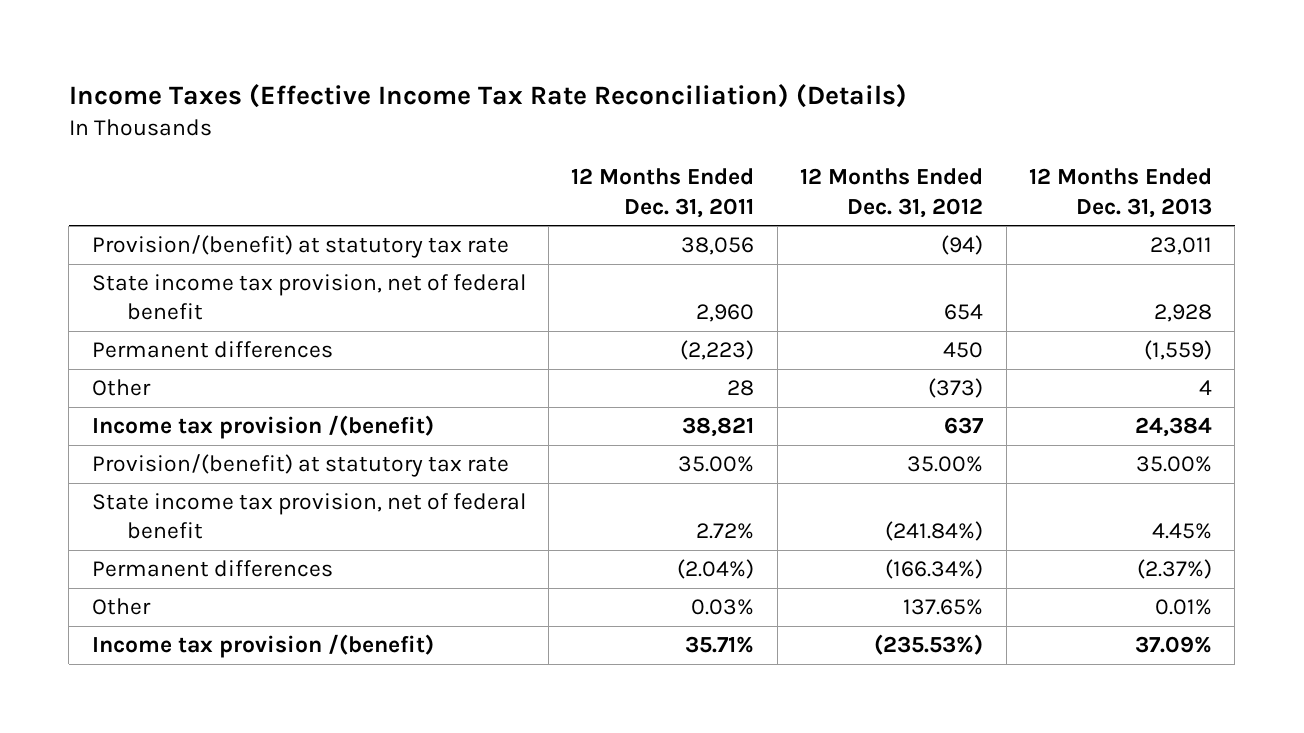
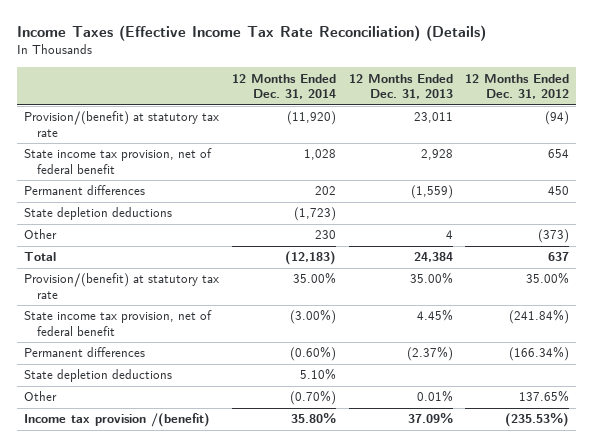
- | 12 Months Ended Dec. 31, 2011 | 12 Months Ended Dec. 31, 2012 | 12 Months Ended Dec. 31, 2013
+ | 12 Months Ended Dec. 31, 2014 | 12 Months Ended Dec. 31, 2013 | 12 Months Ended Dec. 31, 2012
+ State depletion deductions | (1,723) | |
- Income tax provision /(benefit) | 38,821 | 637 | 24,384
+ Total | (12,183) | 24,384 | 637
+ State depletion deductions | 5.10% | |

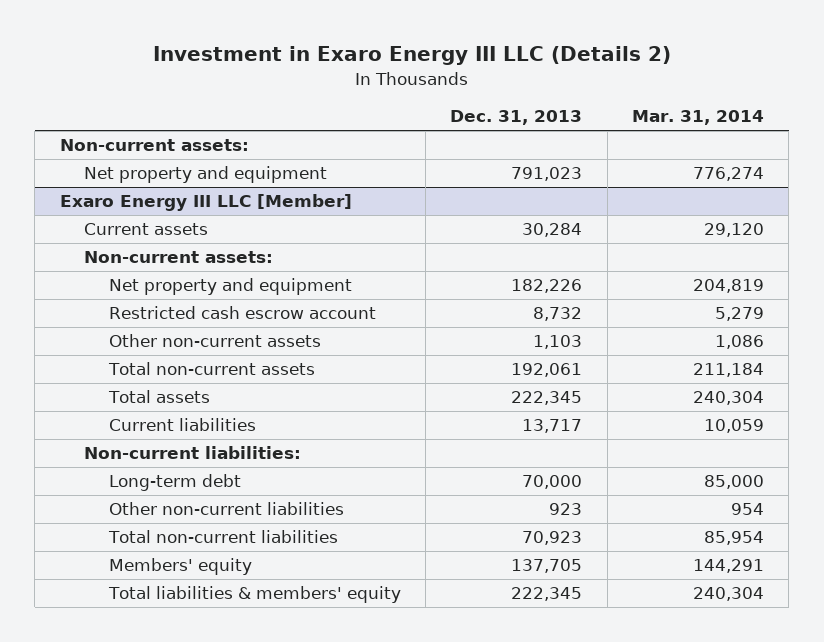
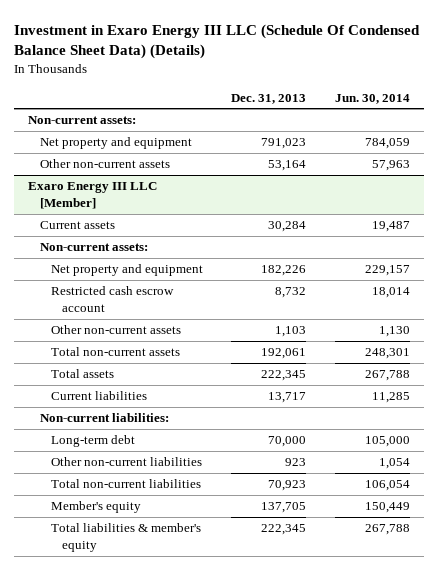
- Investment in Exaro Energy III LLC (Details 2)
+ Investment in Exaro Energy III LLC (Schedule Of Condensed Balance Sheet Data) (Details)
- | Dec. 31, 2013 | Mar. 31, 2014
+ | Dec. 31, 2013 | Jun. 30, 2014
+ Other non-current assets | 53,164 | 57,963
@ Exaro Energy III LLC [Member]
- Members' equity | 137,705 | 144,291
- Total liabilities & members' equity | 222,345 | 240,304
+ Member's equity | 137,705 | 150,449
+ Total liabilities & member's equity | 222,345 | 267,788

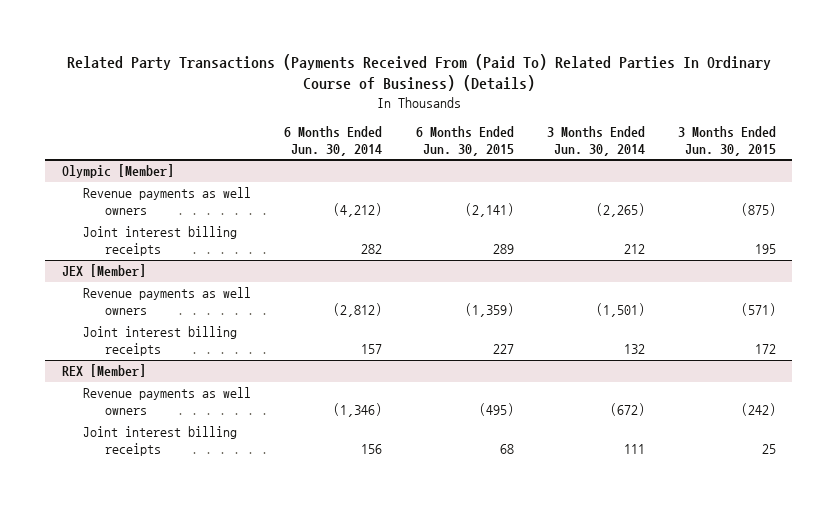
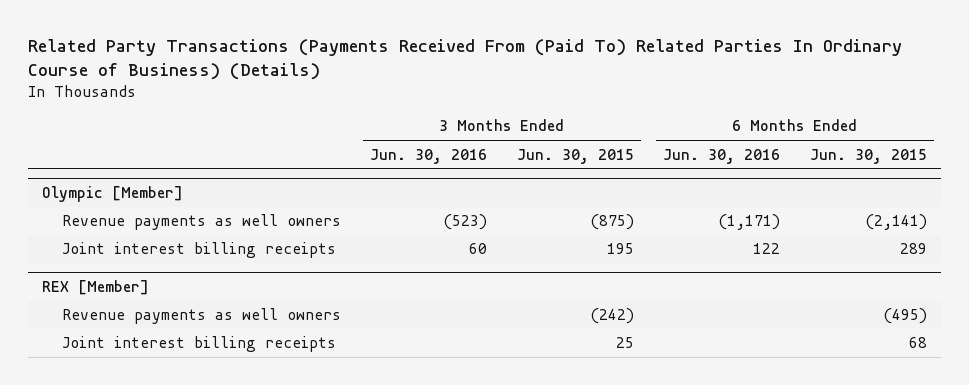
- | 6 Months Ended Jun. 30, 2014 | 6 Months Ended Jun. 30, 2015 | 3 Months Ended Jun. 30, 2014 | 3 Months Ended Jun. 30, 2015
+ | 3 Months Ended Jun. 30, 2016 | 3 Months Ended Jun. 30, 2015 | 6 Months Ended Jun. 30, 2016 | 6 Months Ended Jun. 30, 2015
- JEX [Member]
- Revenue payments as well owners | (2,812) | (1,359) | (1,501) | (571)
- Joint interest billing receipts | 157 | 227 | 132 | 172

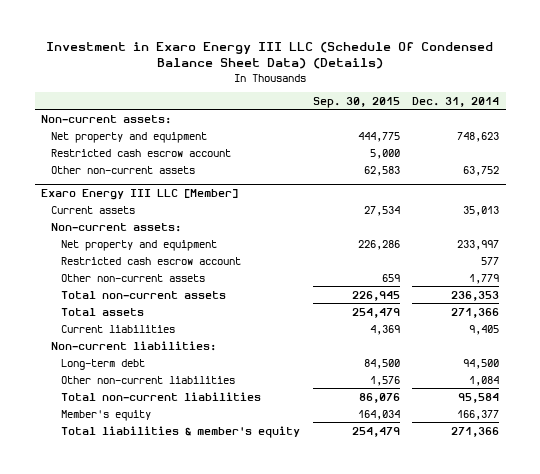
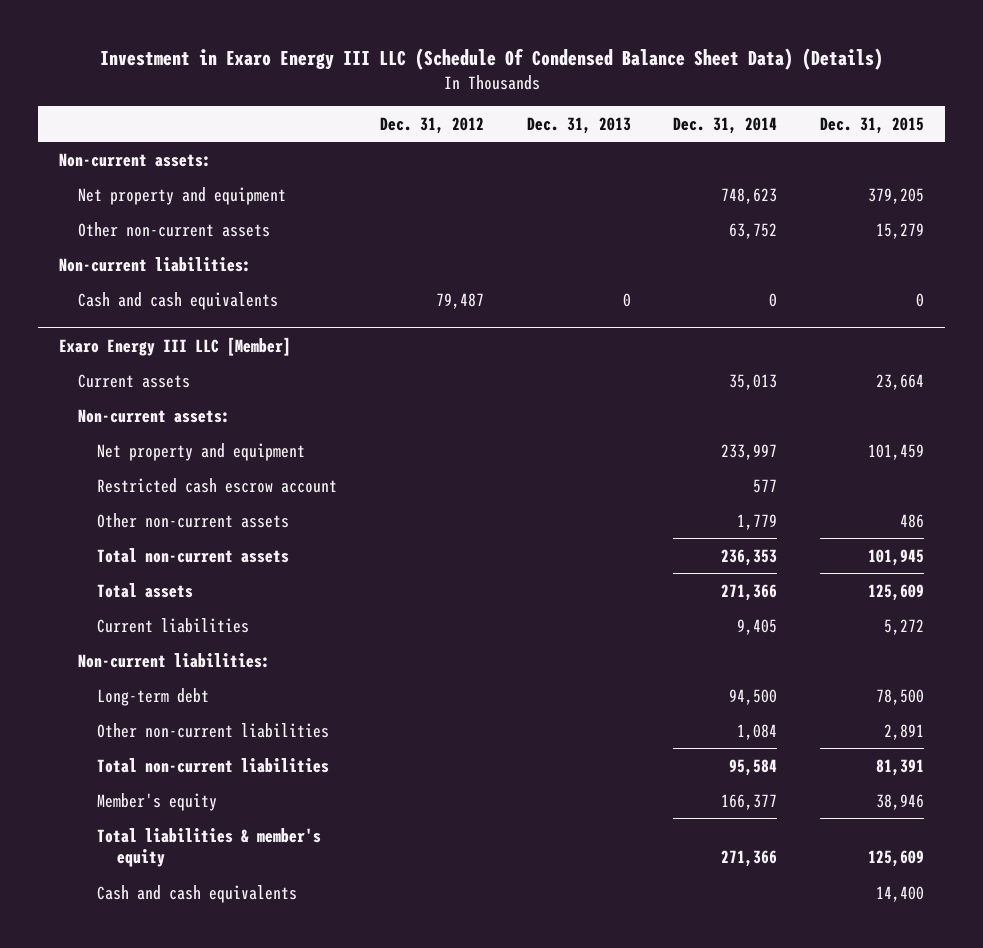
- | Sep. 30, 2015 | Dec. 31, 2014
+ | Dec. 31, 2012 | Dec. 31, 2013 | Dec. 31, 2014 | Dec. 31, 2015
- Restricted cash escrow account | 5,000 |
+ Non-current liabilities:
+ Cash and cash equivalents | 79,487 | 0 | 0 | 0
@ Exaro Energy III LLC [Member]
+ Cash and cash equivalents | | | | 14,400

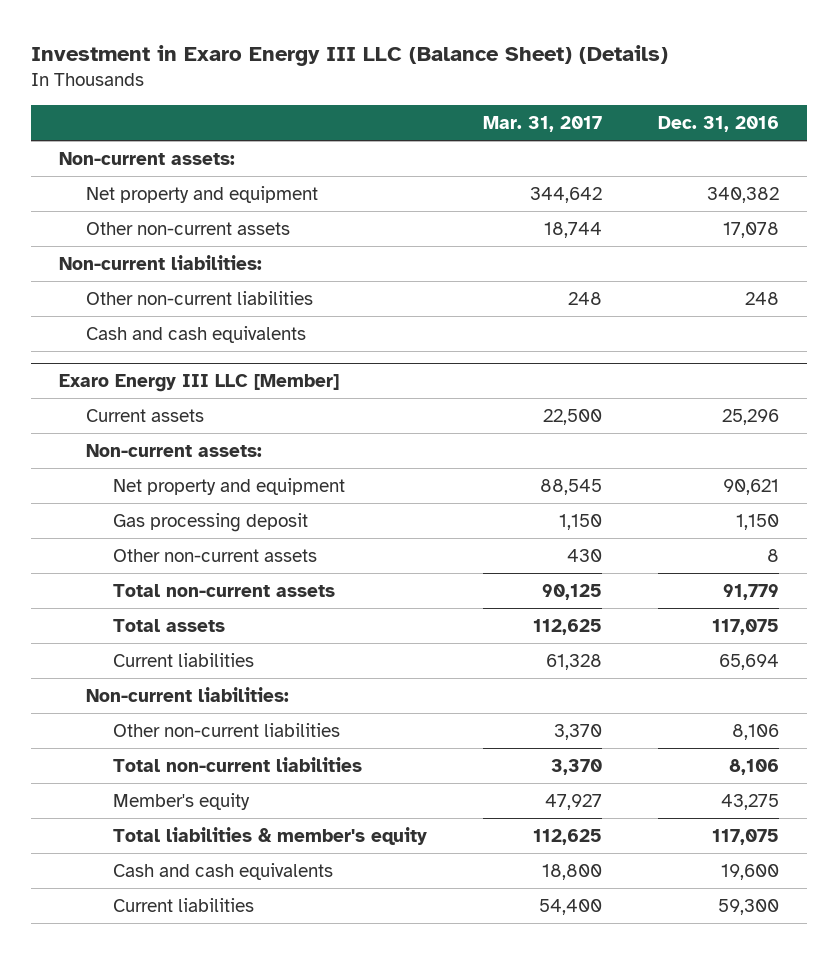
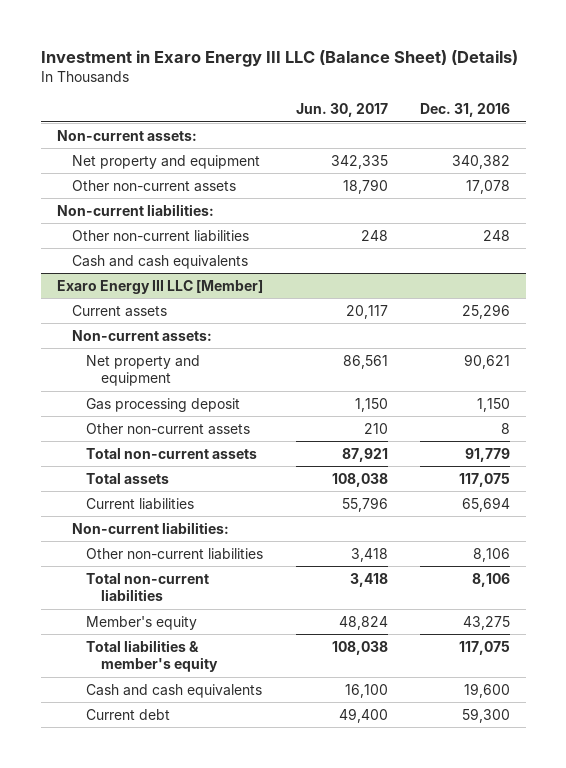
- | Mar. 31, 2017 | Dec. 31, 2016
+ | Jun. 30, 2017 | Dec. 31, 2016
@ Exaro Energy III LLC [Member]
- Current liabilities | 54,400 | 59,300
+ Current debt | 49,400 | 59,300

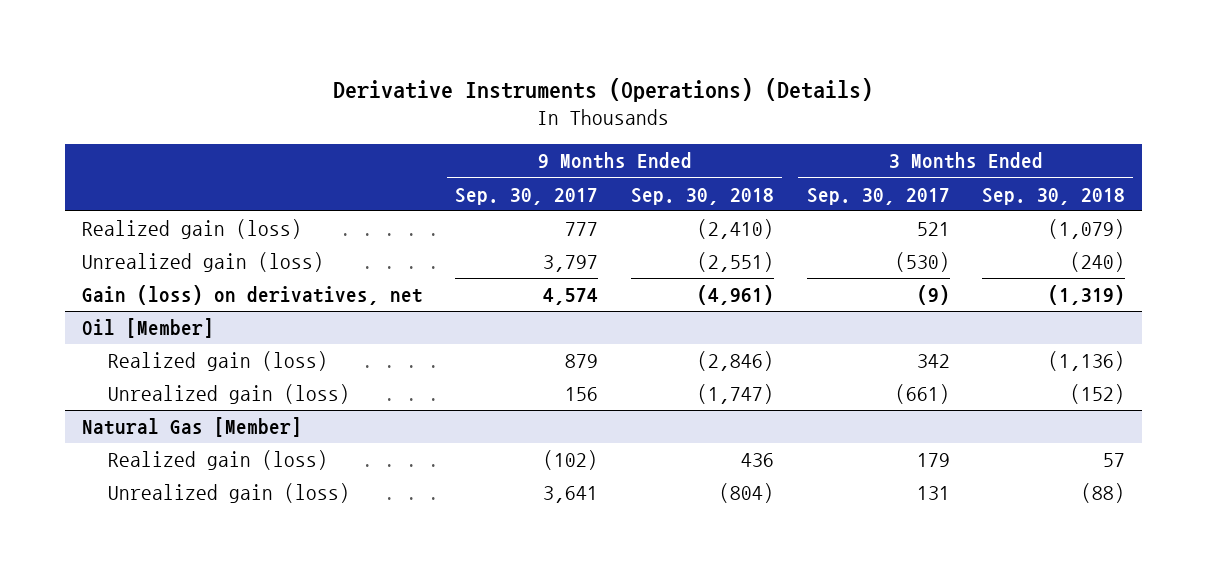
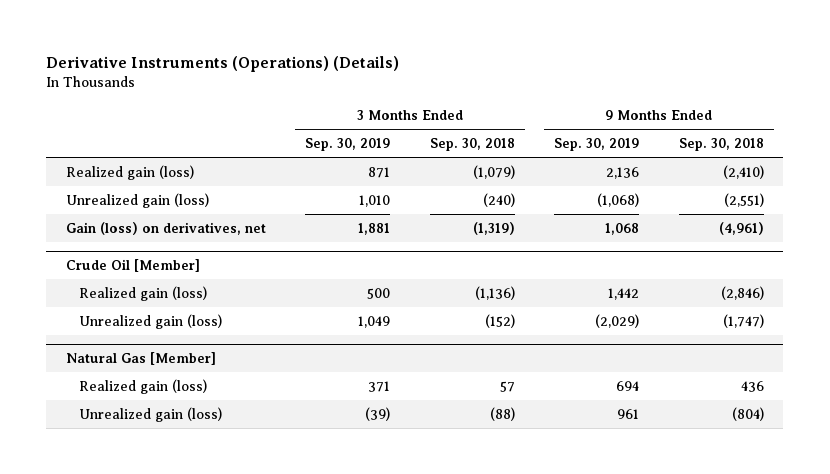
- | 9 Months Ended Sep. 30, 2017 | 9 Months Ended Sep. 30, 2018 | 3 Months Ended Sep. 30, 2017 | 3 Months Ended Sep. 30, 2018
+ | 3 Months Ended Sep. 30, 2019 | 3 Months Ended Sep. 30, 2018 | 9 Months Ended Sep. 30, 2019 | 9 Months Ended Sep. 30, 2018
- Oil [Member]
+ Crude Oil [Member]

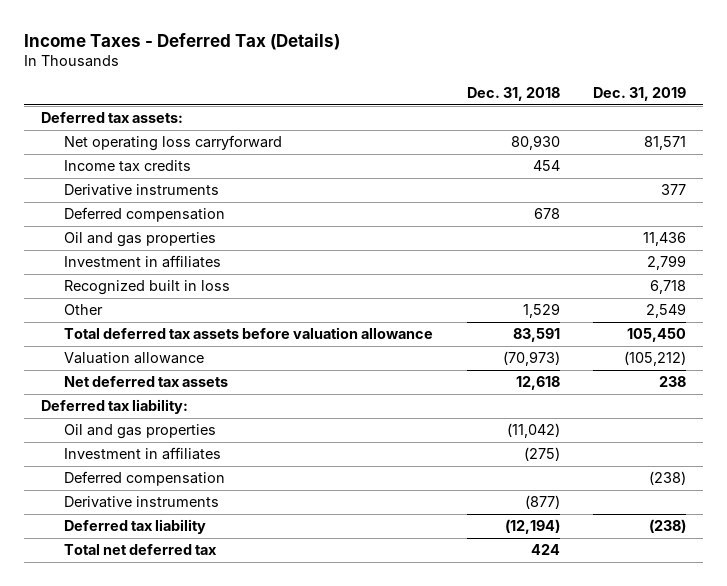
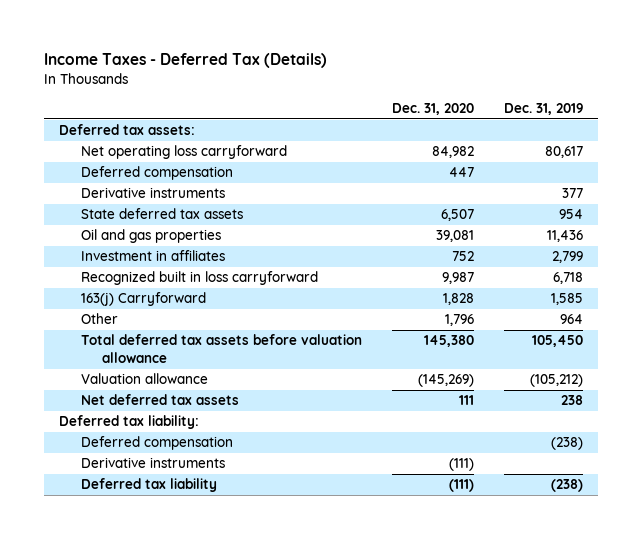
- | Dec. 31, 2018 | Dec. 31, 2019
+ | Dec. 31, 2020 | Dec. 31, 2019
- Net operating loss carryforward | 80,930 | 81,571
- Income tax credits | 454 |
+ Net operating loss carryforward | 84,982 | 80,617
moved down: Derivative instruments | | 377
+ State deferred tax assets | 6,507 | 954
- Recognized built in loss | | 6,718
- Other | 1,529 | 2,549
+ Recognized built in loss carryforward | 9,987 | 6,718
+ 163(j) Carryforward | 1,828 | 1,585
+ Other | 1,796 | 964
- Oil and gas properties | (11,042) |
- Investment in affiliates | (275) |
- Total net deferred tax | 424 |

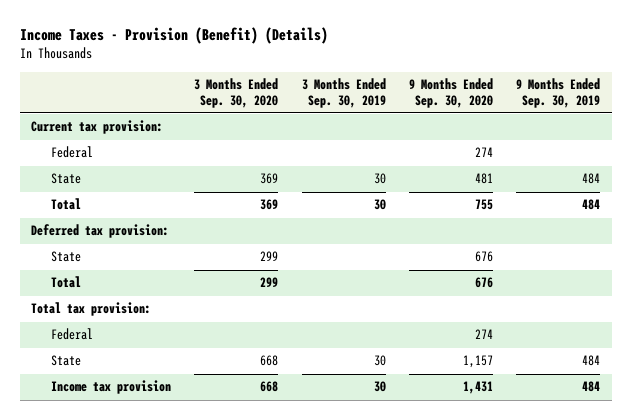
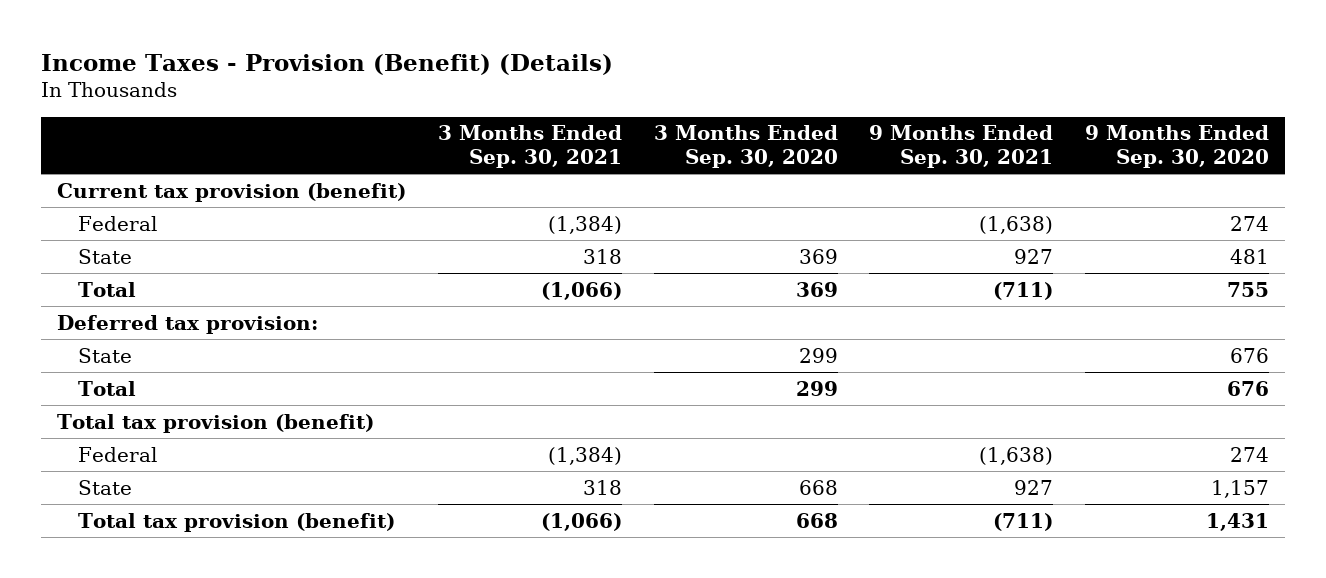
- | 3 Months Ended Sep. 30, 2020 | 3 Months Ended Sep. 30, 2019 | 9 Months Ended Sep. 30, 2020 | 9 Months Ended Sep. 30, 2019
+ | 3 Months Ended Sep. 30, 2021 | 3 Months Ended Sep. 30, 2020 | 9 Months Ended Sep. 30, 2021 | 9 Months Ended Sep. 30, 2020
- Current tax provision:
+ Current tax provision (benefit)
- Total tax provision:
+ Total tax provision (benefit)
- Income tax provision | 668 | 30 | 1,431 | 484
+ Total tax provision (benefit) | (1,066) | 668 | (711) | 1,431

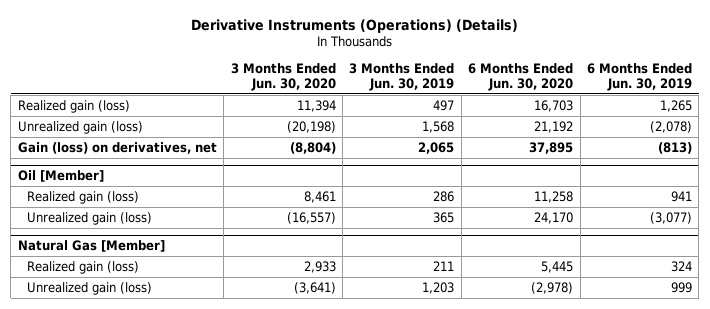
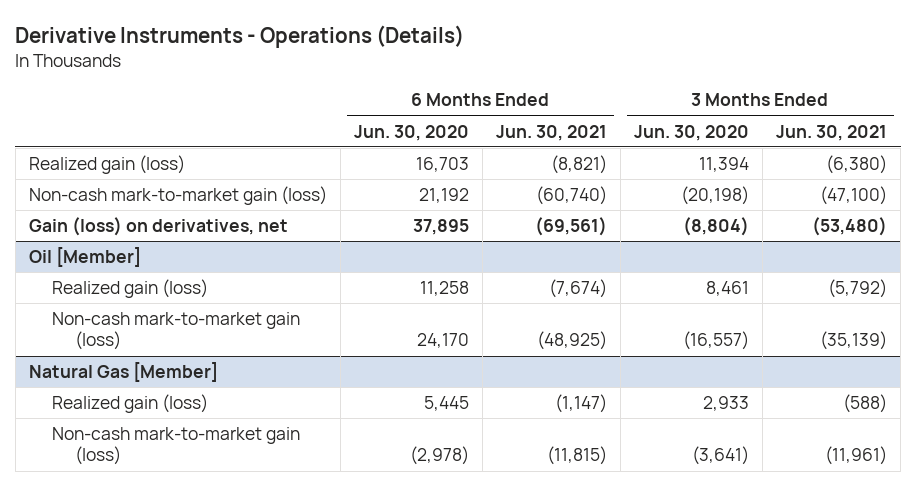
- Derivative Instruments (Operations) (Details)
+ Derivative Instruments - Operations (Details)
- | 3 Months Ended Jun. 30, 2020 | 3 Months Ended Jun. 30, 2019 | 6 Months Ended Jun. 30, 2020 | 6 Months Ended Jun. 30, 2019
+ | 6 Months Ended Jun. 30, 2020 | 6 Months Ended Jun. 30, 2021 | 3 Months Ended Jun. 30, 2020 | 3 Months Ended Jun. 30, 2021
- Unrealized gain (loss) | (20,198) | 1,568 | 21,192 | (2,078)
+ Non-cash mark-to-market gain (loss) | 21,192 | (60,740) | (20,198) | (47,100)
@ Oil [Member]
- Unrealized gain (loss) | (16,557) | 365 | 24,170 | (3,077)
+ Non-cash mark-to-market gain (loss) | 24,170 | (48,925) | (16,557) | (35,139)
@ Natural Gas [Member]
- Unrealized gain (loss) | (3,641) | 1,203 | (2,978) | 999
+ Non-cash mark-to-market gain (loss) | (2,978) | (11,815) | (3,641) | (11,961)

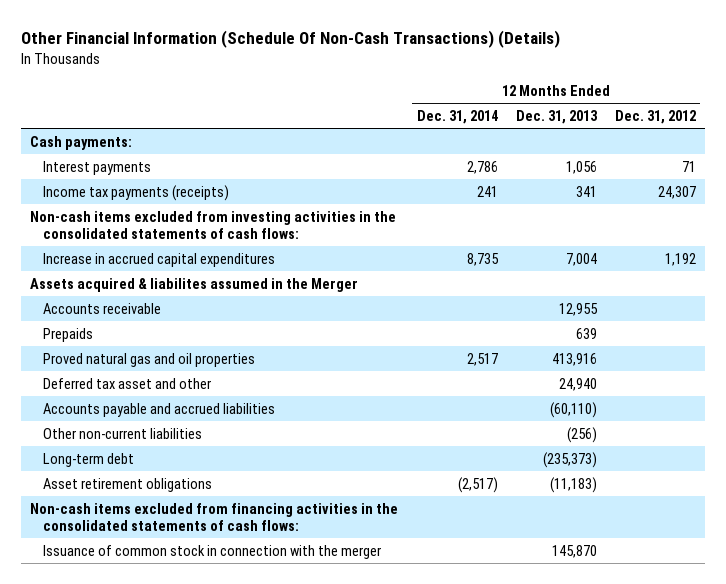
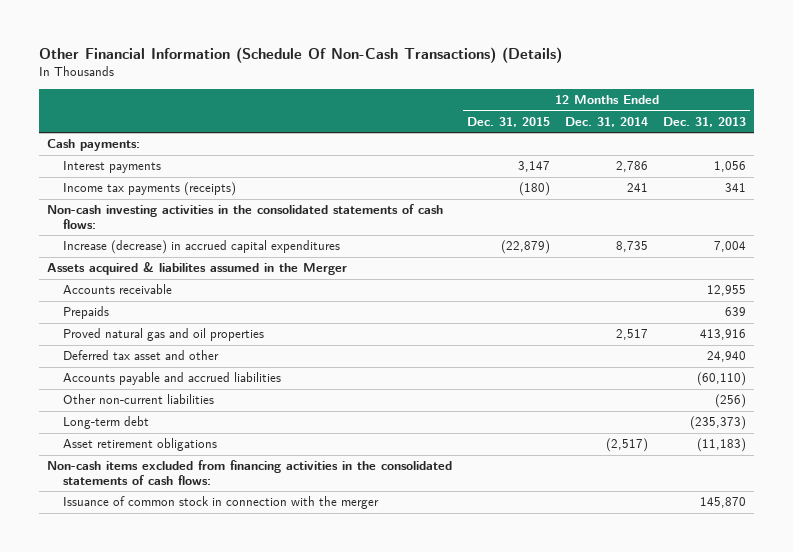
- | 12 Months Ended Dec. 31, 2014 | 12 Months Ended Dec. 31, 2013 | 12 Months Ended Dec. 31, 2012
+ | 12 Months Ended Dec. 31, 2015 | 12 Months Ended Dec. 31, 2014 | 12 Months Ended Dec. 31, 2013
- Non-cash items excluded from investing activities in the consolidated statements of cash flows:
- Increase in accrued capital expenditures | 8,735 | 7,004 | 1,192
+ Non-cash investing activities in the consolidated statements of cash flows:
+ Increase (decrease) in accrued capital expenditures | (22,879) | 8,735 | 7,004

